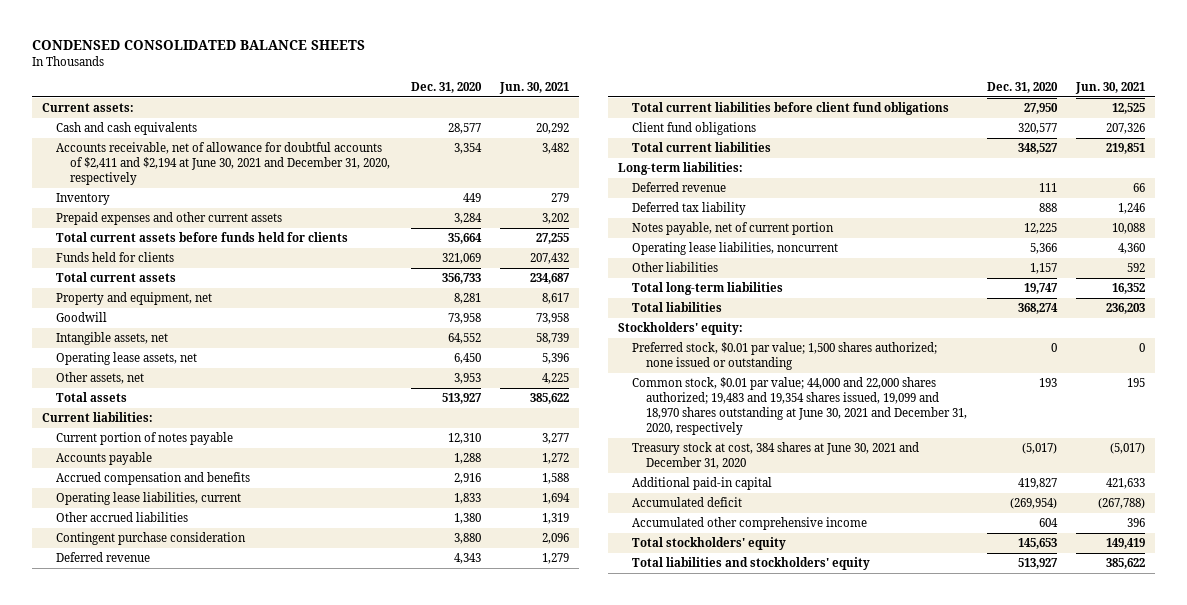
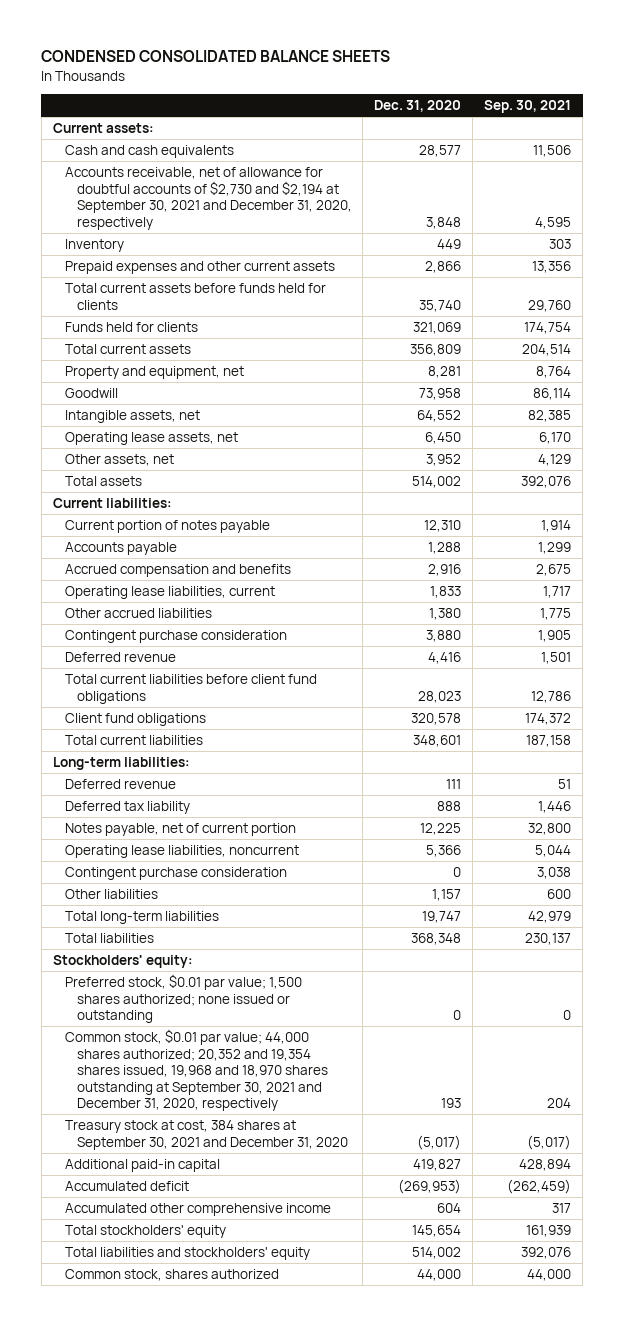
- | Dec. 31, 2020 | Jun. 30, 2021
+ | Dec. 31, 2020 | Sep. 30, 2021
- Accounts receivable, net of allowance for doubtful accounts of $2,411 and $2,194 at June 30, 2021 and December 31, 2020, respectively | 3,354 | 3,482
+ Accounts receivable, net of allowance for doubtful accounts of $2,730 and $2,194 at September 30, 2021 and December 31, 2020, respectively | 3,848 | 4,595
- Prepaid expenses and other current assets | 3,284 | 3,202
- Total current assets before funds held for clients | 35,664 | 27,255
+ Prepaid expenses and other current assets | 2,866 | 13,356
+ Total current assets before funds held for clients | 35,740 | 29,760
- Total current assets | 356,733 | 234,687
+ Total current assets | 356,809 | 204,514
- Other assets, net | 3,953 | 4,225
- Total assets | 513,927 | 385,622
+ Other assets, net | 3,952 | 4,129
+ Total assets | 514,002 | 392,076
- Deferred revenue | 4,343 | 1,279
- Total current liabilities before client fund obligations | 27,950 | 12,525
- Client fund obligations | 320,577 | 207,326
- Total current liabilities | 348,527 | 219,851
+ Deferred revenue | 4,416 | 1,501
+ Total current liabilities before client fund obligations | 28,023 | 12,786
+ Client fund obligations | 320,578 | 174,372
+ Total current liabilities | 348,601 | 187,158
+ Contingent purchase consideration | 0 | 3,038
- Total liabilities | 368,274 | 236,203
+ Total liabilities | 368,348 | 230,137
- Common stock, $0.01 par value; 44,000 and 22,000 shares authorized; 19,483 and 19,354 shares issued, 19,099 and 18,970 shares outstanding at June 30, 2021 and December 31, 2020, respectively | 193 | 195
- Treasury stock at cost, 384 shares at June 30, 2021 and December 31, 2020 | (5,017) | (5,017)
+ Common stock, $0.01 par value; 44,000 shares authorized; 20,352 and 19,354 shares issued, 19,968 and 18,970 shares outstanding at September 30, 2021 and December 31, 2020, respectively | 193 | 204
+ Treasury stock at cost, 384 shares at September 30, 2021 and December 31, 2020 | (5,017) | (5,017)
- Accumulated deficit | (269,954) | (267,788)
+ Accumulated deficit | (269,953) | (262,459)
- Total stockholders' equity | 145,653 | 149,419
- Total liabilities and stockholders' equity | 513,927 | 385,622
+ Total stockholders' equity | 145,654 | 161,939
+ Total liabilities and stockholders' equity | 514,002 | 392,076
+ Common stock, shares authorized | 44,000 | 44,000

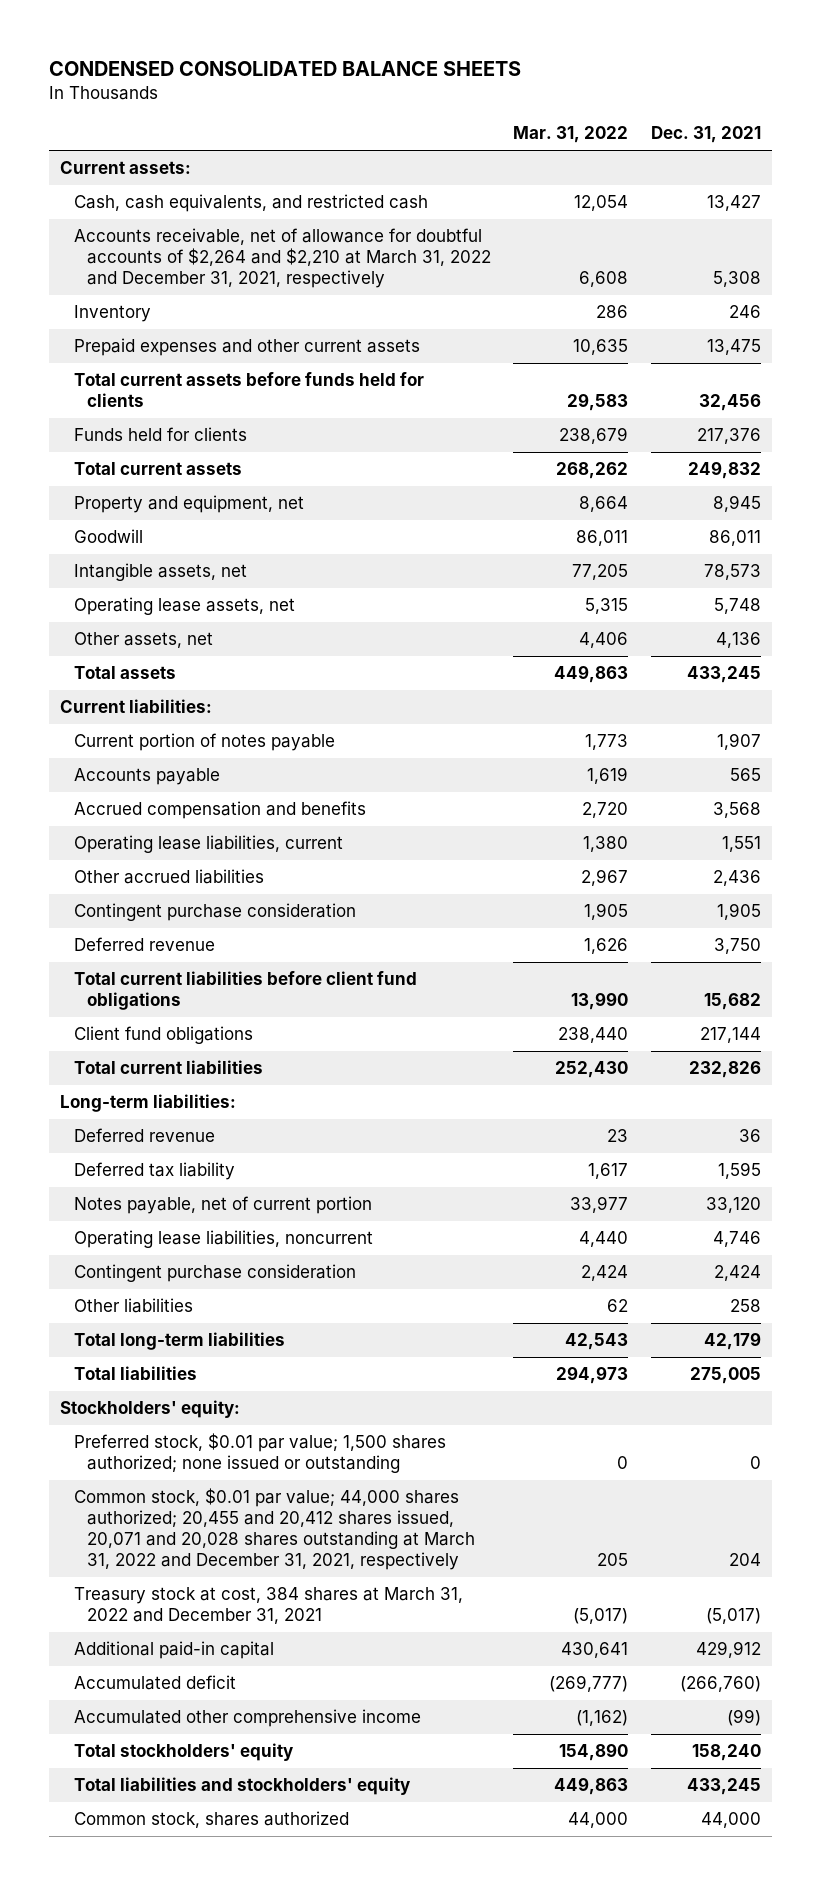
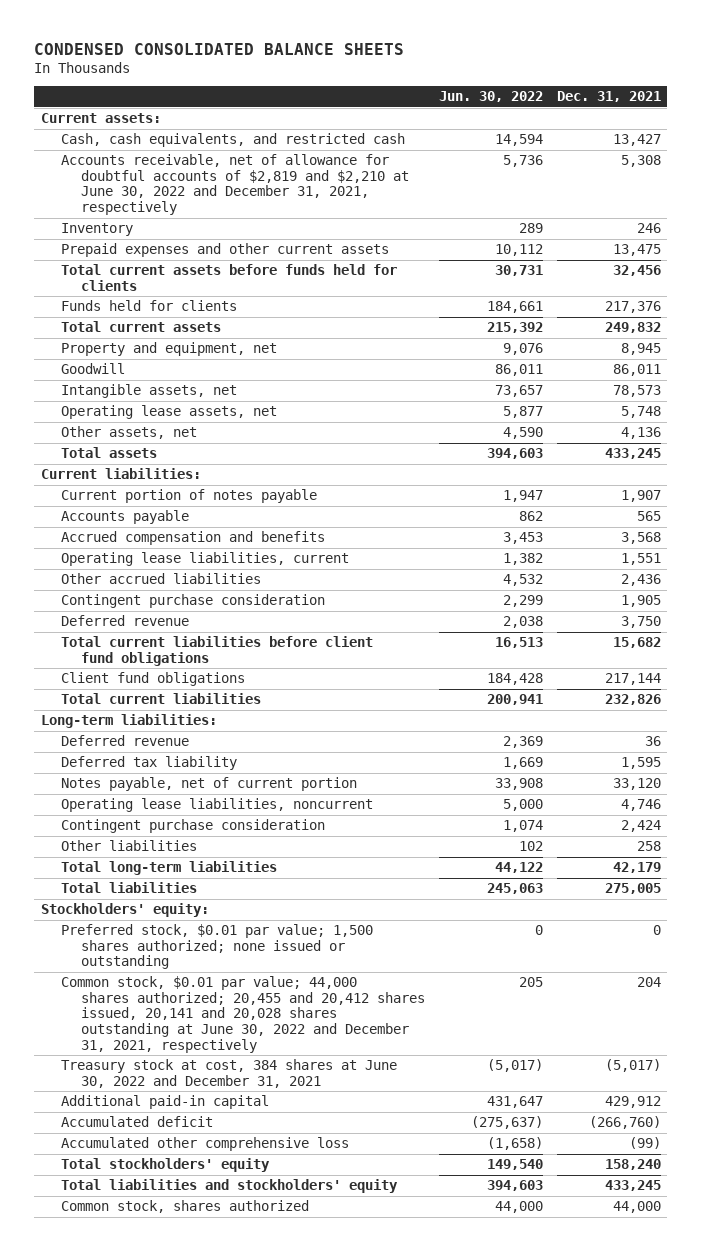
- | Mar. 31, 2022 | Dec. 31, 2021
+ | Jun. 30, 2022 | Dec. 31, 2021
- Accounts receivable, net of allowance for doubtful accounts of $2,264 and $2,210 at March 31, 2022 and December 31, 2021, respectively | 6,608 | 5,308
+ Accounts receivable, net of allowance for doubtful accounts of $2,819 and $2,210 at June 30, 2022 and December 31, 2021, respectively | 5,736 | 5,308
- Common stock, $0.01 par value; 44,000 shares authorized; 20,455 and 20,412 shares issued, 20,071 and 20,028 shares outstanding at March 31, 2022 and December 31, 2021, respectively | 205 | 204
- Treasury stock at cost, 384 shares at March 31, 2022 and December 31, 2021 | (5,017) | (5,017)
+ Common stock, $0.01 par value; 44,000 shares authorized; 20,455 and 20,412 shares issued, 20,141 and 20,028 shares outstanding at June 30, 2022 and December 31, 2021, respectively | 205 | 204
+ Treasury stock at cost, 384 shares at June 30, 2022 and December 31, 2021 | (5,017) | (5,017)
- Accumulated other comprehensive income | (1,162) | (99)
+ Accumulated other comprehensive loss | (1,658) | (99)

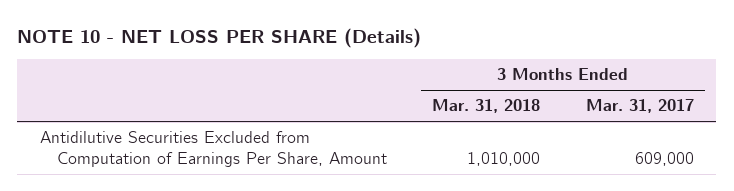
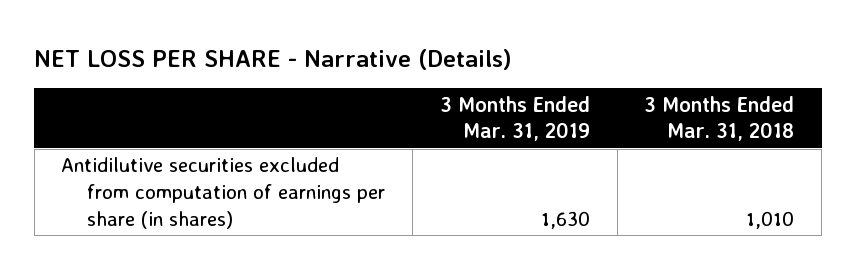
- NOTE 10 - NET LOSS PER SHARE (Details)
+ NET LOSS PER SHARE - Narrative (Details)
- | 3 Months Ended Mar. 31, 2018 | 3 Months Ended Mar. 31, 2017
+ | 3 Months Ended Mar. 31, 2019 | 3 Months Ended Mar. 31, 2018
- Antidilutive Securities Excluded from Computation of Earnings Per Share, Amount | 1,010,000 | 609,000
+ Antidilutive securities excluded from computation of earnings per share (in shares) | 1,630 | 1,010

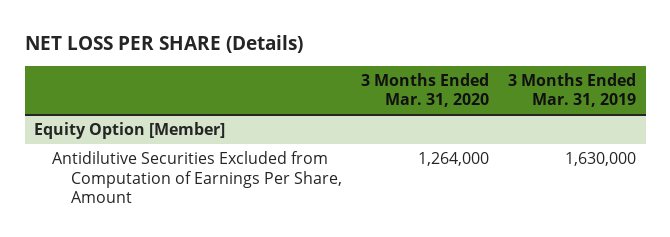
- NET LOSS PER SHARE - Narrative (Details)
+ NET LOSS PER SHARE (Details)
- | 3 Months Ended Mar. 31, 2019 | 3 Months Ended Mar. 31, 2018
+ | 3 Months Ended Mar. 31, 2020 | 3 Months Ended Mar. 31, 2019
- Antidilutive securities excluded from computation of earnings per share (in shares) | 1,630 | 1,010
+ Equity Option [Member]
+ Antidilutive Securities Excluded from Computation of Earnings Per Share, Amount | 1,264,000 | 1,630,000

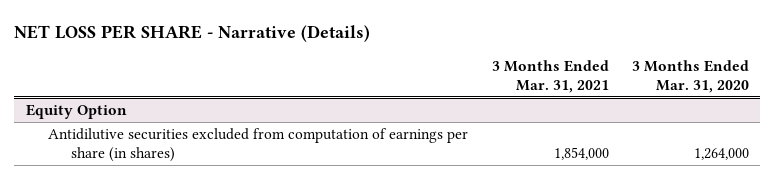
- NET LOSS PER SHARE (Details)
+ NET LOSS PER SHARE - Narrative (Details)
- | 3 Months Ended Mar. 31, 2020 | 3 Months Ended Mar. 31, 2019
+ | 3 Months Ended Mar. 31, 2021 | 3 Months Ended Mar. 31, 2020
- Equity Option [Member]
- Antidilutive Securities Excluded from Computation of Earnings Per Share, Amount | 1,264,000 | 1,630,000
+ Equity Option
+ Antidilutive securities excluded from computation of earnings per share (in shares) | 1,854,000 | 1,264,000

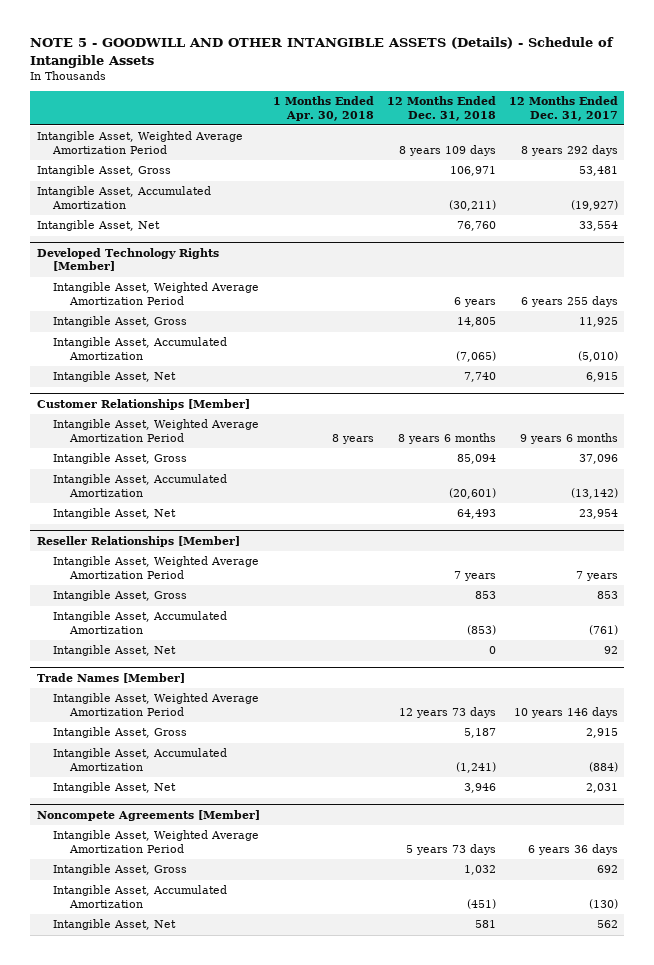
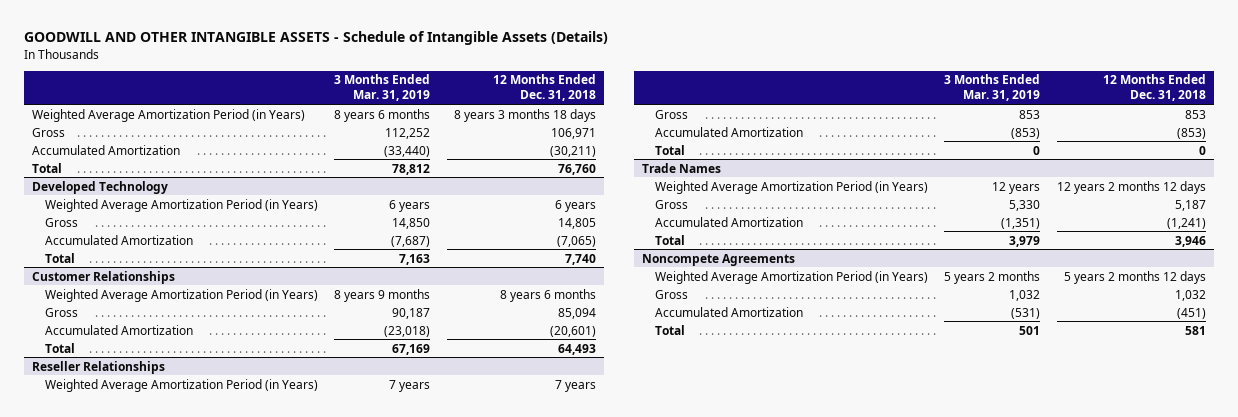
- NOTE 5 - GOODWILL AND OTHER INTANGIBLE ASSETS (Details) - Schedule of Intangible Assets
+ GOODWILL AND OTHER INTANGIBLE ASSETS - Schedule of Intangible Assets (Details)
- | 1 Months Ended Apr. 30, 2018 | 12 Months Ended Dec. 31, 2018 | 12 Months Ended Dec. 31, 2017
+ | 3 Months Ended Mar. 31, 2019 | 12 Months Ended Dec. 31, 2018
- Intangible Asset, Weighted Average Amortization Period | | 8 years 109 days | 8 years 292 days
- Intangible Asset, Gross | | 106,971 | 53,481
- Intangible Asset, Accumulated Amortization | | (30,211) | (19,927)
- Intangible Asset, Net | | 76,760 | 33,554
- Developed Technology Rights [Member]
- Intangible Asset, Weighted Average Amortization Period | | 6 years | 6 years 255 days
- Intangible Asset, Gross | | 14,805 | 11,925
- Intangible Asset, Accumulated Amortization | | (7,065) | (5,010)
- Intangible Asset, Net | | 7,740 | 6,915
- Customer Relationships [Member]
- Intangible Asset, Weighted Average Amortization Period | 8 years | 8 years 6 months | 9 years 6 months
- Intangible Asset, Gross | | 85,094 | 37,096
- Intangible Asset, Accumulated Amortization | | (20,601) | (13,142)
- Intangible Asset, Net | | 64,493 | 23,954
- Reseller Relationships [Member]
- Intangible Asset, Weighted Average Amortization Period | | 7 years | 7 years
- Intangible Asset, Gross | | 853 | 853
- Intangible Asset, Accumulated Amortization | | (853) | (761)
- Intangible Asset, Net | | 0 | 92
- Trade Names [Member]
- Intangible Asset, Weighted Average Amortization Period | | 12 years 73 days | 10 years 146 days
- Intangible Asset, Gross | | 5,187 | 2,915
- Intangible Asset, Accumulated Amortization | | (1,241) | (884)
- Intangible Asset, Net | | 3,946 | 2,031
- Noncompete Agreements [Member]
- Intangible Asset, Weighted Average Amortization Period | | 5 years 73 days | 6 years 36 days
- Intangible Asset, Gross | | 1,032 | 692
- Intangible Asset, Accumulated Amortization | | (451) | (130)
- Intangible Asset, Net | | 581 | 562
+ Weighted Average Amortization Period (in Years) | 8 years 6 months | 8 years 3 months 18 days
+ Gross | 112,252 | 106,971
+ Accumulated Amortization | (33,440) | (30,211)
+ Total | 78,812 | 76,760
+ Developed Technology
+ Weighted Average Amortization Period (in Years) | 6 years | 6 years
+ Gross | 14,850 | 14,805
+ Accumulated Amortization | (7,687) | (7,065)
+ Total | 7,163 | 7,740
+ Customer Relationships
+ Weighted Average Amortization Period (in Years) | 8 years 9 months | 8 years 6 months
+ Gross | 90,187 | 85,094
+ Accumulated Amortization | (23,018) | (20,601)
+ Total | 67,169 | 64,493
+ Reseller Relationships
+ Weighted Average Amortization Period (in Years) | 7 years | 7 years
+ Gross | 853 | 853
+ Accumulated Amortization | (853) | (853)
+ Total | 0 | 0
+ Trade Names
+ Weighted Average Amortization Period (in Years) | 12 years | 12 years 2 months 12 days
+ Gross | 5,330 | 5,187
+ Accumulated Amortization | (1,351) | (1,241)
+ Total | 3,979 | 3,946
+ Noncompete Agreements
+ Weighted Average Amortization Period (in Years) | 5 years 2 months | 5 years 2 months 12 days
+ Gross | 1,032 | 1,032
+ Accumulated Amortization | (531) | (451)
+ Total | 501 | 581

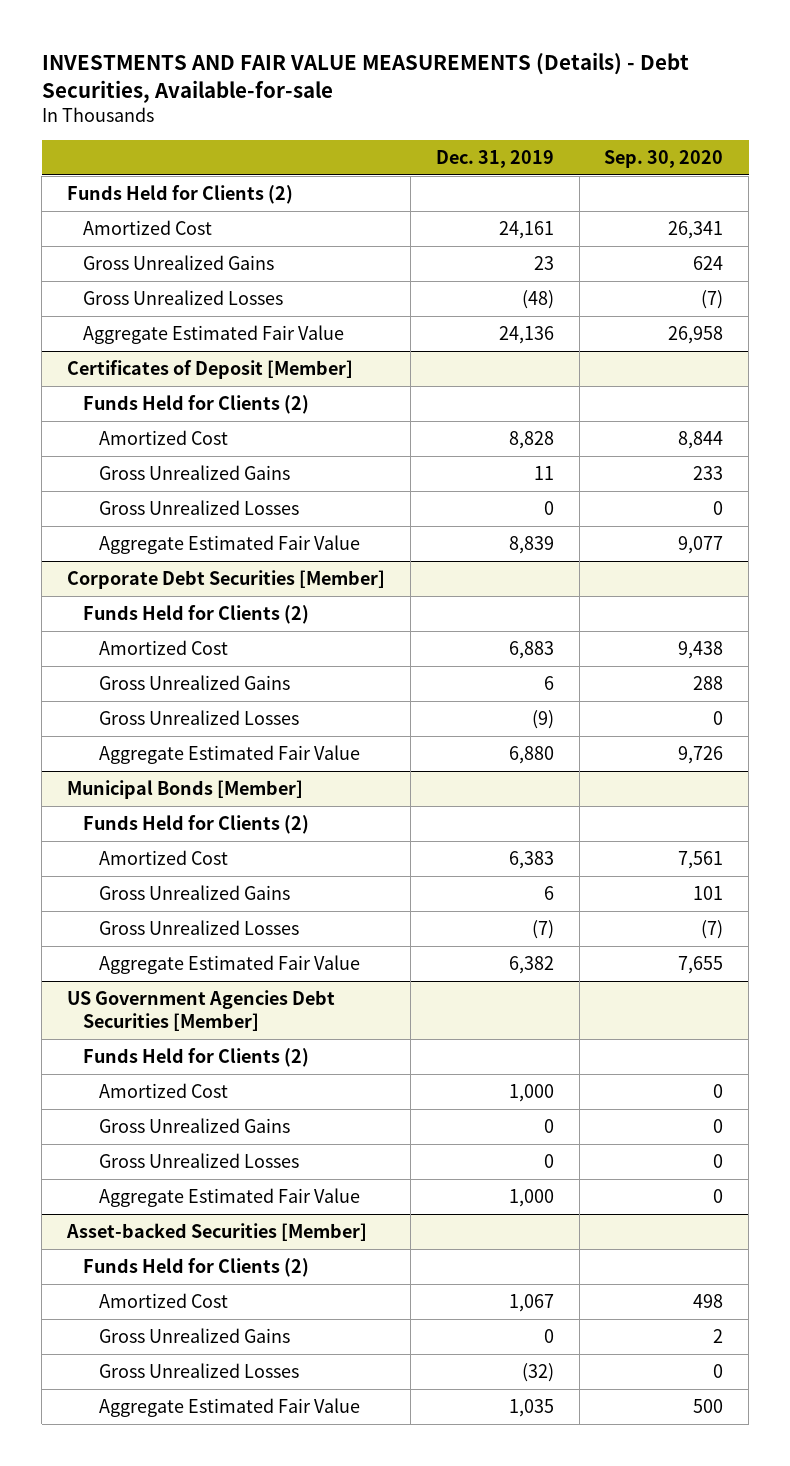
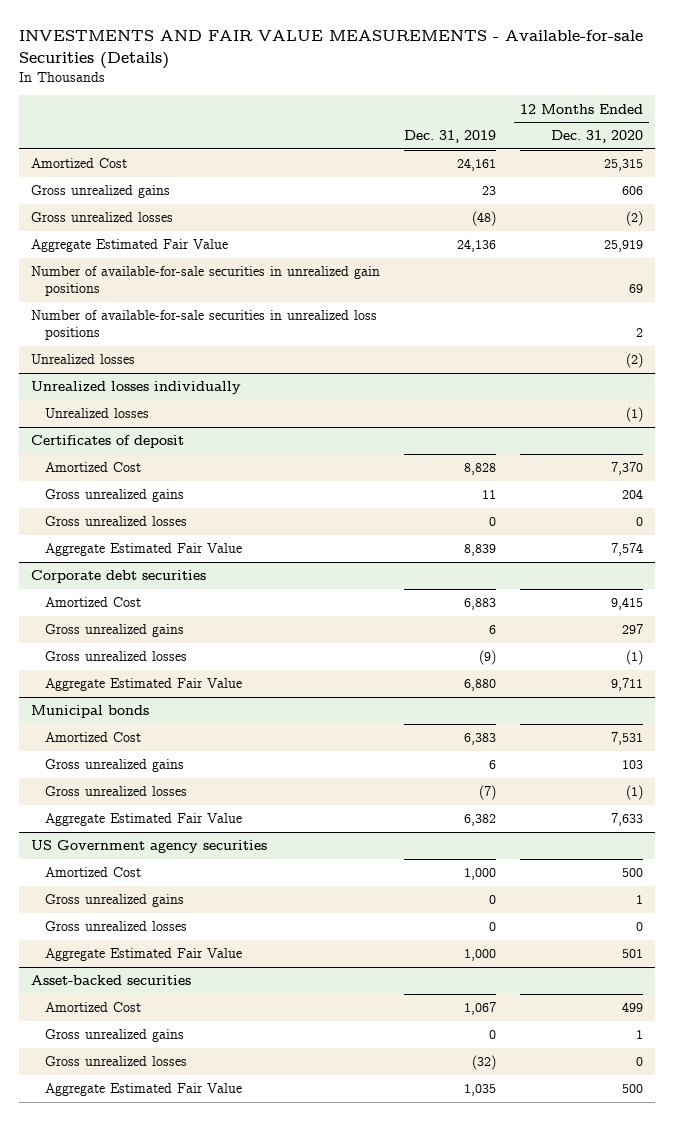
- INVESTMENTS AND FAIR VALUE MEASUREMENTS (Details) - Debt Securities, Available-for-sale
+ INVESTMENTS AND FAIR VALUE MEASUREMENTS - Available-for-sale Securities (Details)
- | Dec. 31, 2019 | Sep. 30, 2020
+ | Dec. 31, 2019 | 12 Months Ended Dec. 31, 2020
- Funds Held for Clients (2)
- Gross Unrealized Gains | 23 | 624
- Gross Unrealized Losses | (48) | (7)
+ Gross unrealized gains | 23 | 606
+ Gross unrealized losses | (48) | (2)
- Certificates of Deposit [Member]
- Funds Held for Clients (2)
+ Number of available-for-sale securities in unrealized gain positions | | 69
+ Number of available-for-sale securities in unrealized loss positions | | 2
+ Unrealized losses | | (2)
+ Unrealized losses individually
+ Unrealized losses | | (1)
+ Certificates of deposit
- Gross Unrealized Gains | 11 | 233
- Gross Unrealized Losses | 0 | 0
+ Gross unrealized gains | 11 | 204
+ Gross unrealized losses | 0 | 0
- Corporate Debt Securities [Member]
- Funds Held for Clients (2)
+ Corporate debt securities
- Gross Unrealized Gains | 6 | 288
- Gross Unrealized Losses | (9) | 0
+ Gross unrealized gains | 6 | 297
+ Gross unrealized losses | (9) | (1)
- Municipal Bonds [Member]
- Funds Held for Clients (2)
+ Municipal bonds
- Gross Unrealized Gains | 6 | 101
- Gross Unrealized Losses | (7) | (7)
+ Gross unrealized gains | 6 | 103
+ Gross unrealized losses | (7) | (1)
- US Government Agencies Debt Securities [Member]
- Funds Held for Clients (2)
+ US Government agency securities
- Gross Unrealized Gains | 0 | 0
- Gross Unrealized Losses | 0 | 0
+ Gross unrealized gains | 0 | 1
+ Gross unrealized losses | 0 | 0
- Asset-backed Securities [Member]
- Funds Held for Clients (2)
+ Asset-backed securities
- Gross Unrealized Gains | 0 | 2
- Gross Unrealized Losses | (32) | 0
+ Gross unrealized gains | 0 | 1
+ Gross unrealized losses | (32) | 0

